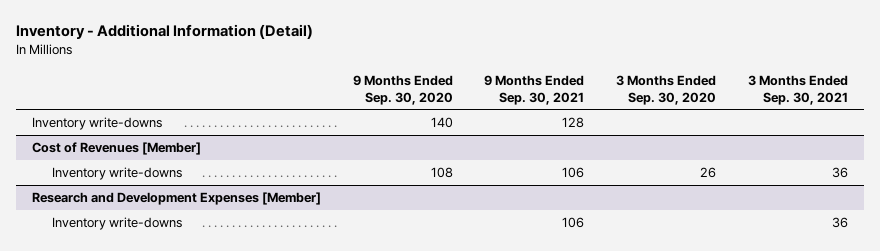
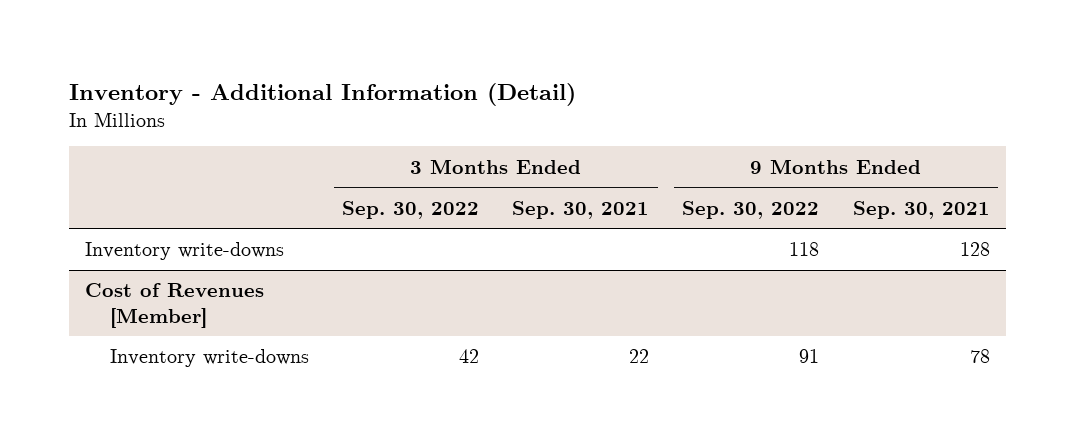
- | 9 Months Ended Sep. 30, 2020 | 9 Months Ended Sep. 30, 2021 | 3 Months Ended Sep. 30, 2020 | 3 Months Ended Sep. 30, 2021
+ | 3 Months Ended Sep. 30, 2022 | 3 Months Ended Sep. 30, 2021 | 9 Months Ended Sep. 30, 2022 | 9 Months Ended Sep. 30, 2021
@ Cost of Revenues [Member]
- Inventory write-downs | 108 | 106 | 26 | 36
- Research and Development Expenses [Member]
- Inventory write-downs | | 106 | | 36
@ Cost of Revenues [Member]
+ Inventory write-downs | 42 | 22 | 91 | 78

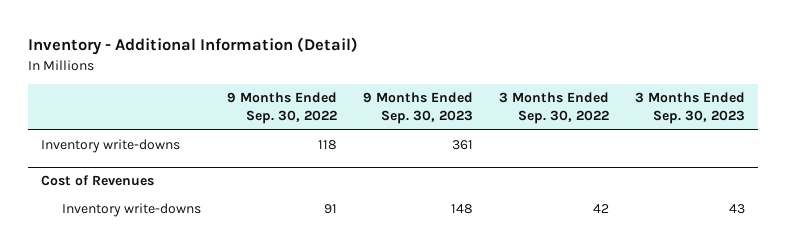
- | 3 Months Ended Sep. 30, 2022 | 3 Months Ended Sep. 30, 2021 | 9 Months Ended Sep. 30, 2022 | 9 Months Ended Sep. 30, 2021
+ | 9 Months Ended Sep. 30, 2022 | 9 Months Ended Sep. 30, 2023 | 3 Months Ended Sep. 30, 2022 | 3 Months Ended Sep. 30, 2023
- Cost of Revenues [Member]
+ Cost of Revenues

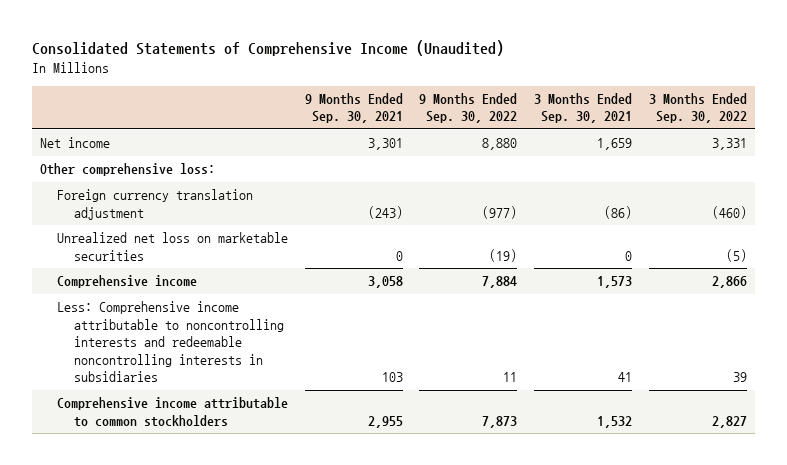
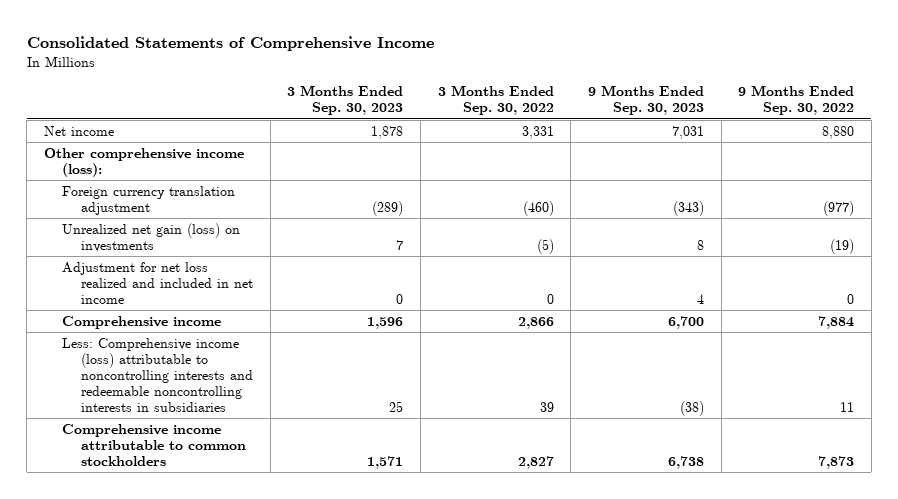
- Consolidated Statements of Comprehensive Income (Unaudited)
+ Consolidated Statements of Comprehensive Income
- | 9 Months Ended Sep. 30, 2021 | 9 Months Ended Sep. 30, 2022 | 3 Months Ended Sep. 30, 2021 | 3 Months Ended Sep. 30, 2022
+ | 3 Months Ended Sep. 30, 2023 | 3 Months Ended Sep. 30, 2022 | 9 Months Ended Sep. 30, 2023 | 9 Months Ended Sep. 30, 2022
- Other comprehensive loss:
+ Other comprehensive income (loss):
- Unrealized net loss on marketable securities | 0 | (19) | 0 | (5)
+ Unrealized net gain (loss) on investments | 7 | (5) | 8 | (19)
+ Adjustment for net loss realized and included in net income | 0 | 0 | 4 | 0
- Less: Comprehensive income attributable to noncontrolling interests and redeemable noncontrolling interests in subsidiaries | 103 | 11 | 41 | 39
+ Less: Comprehensive income (loss) attributable to noncontrolling interests and redeemable noncontrolling interests in subsidiaries | 25 | 39 | (38) | 11

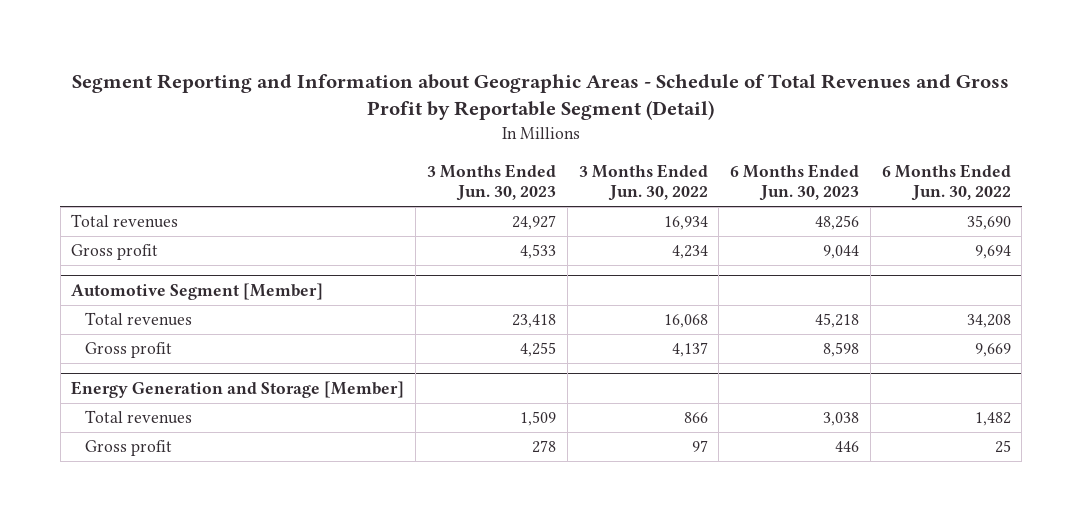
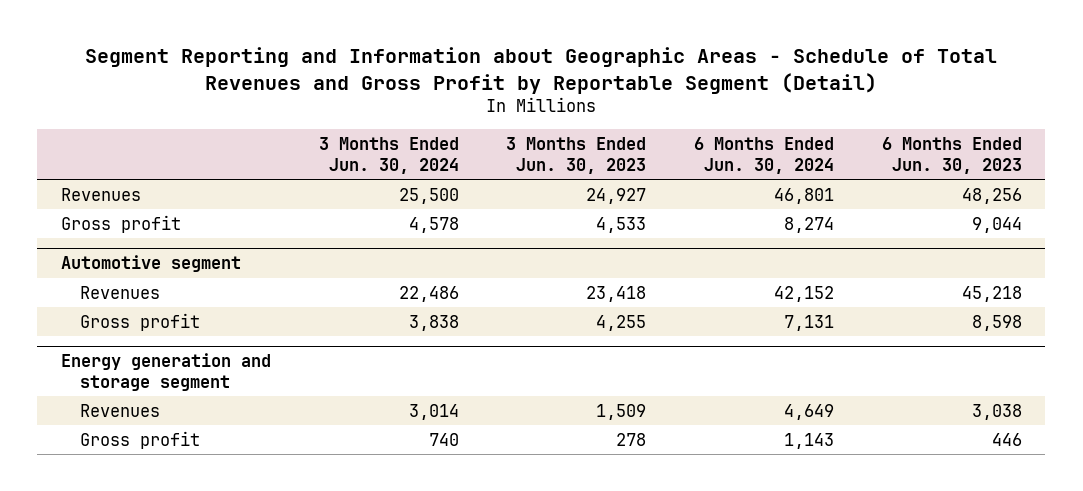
- | 3 Months Ended Jun. 30, 2023 | 3 Months Ended Jun. 30, 2022 | 6 Months Ended Jun. 30, 2023 | 6 Months Ended Jun. 30, 2022
+ | 3 Months Ended Jun. 30, 2024 | 3 Months Ended Jun. 30, 2023 | 6 Months Ended Jun. 30, 2024 | 6 Months Ended Jun. 30, 2023
- Total revenues | 24,927 | 16,934 | 48,256 | 35,690
+ Revenues | 25,500 | 24,927 | 46,801 | 48,256
- Automotive Segment [Member]
- Total revenues | 23,418 | 16,068 | 45,218 | 34,208
+ Automotive segment
+ Revenues | 22,486 | 23,418 | 42,152 | 45,218
- Energy Generation and Storage [Member]
- Total revenues | 1,509 | 866 | 3,038 | 1,482
+ Energy generation and storage segment
+ Revenues | 3,014 | 1,509 | 4,649 | 3,038

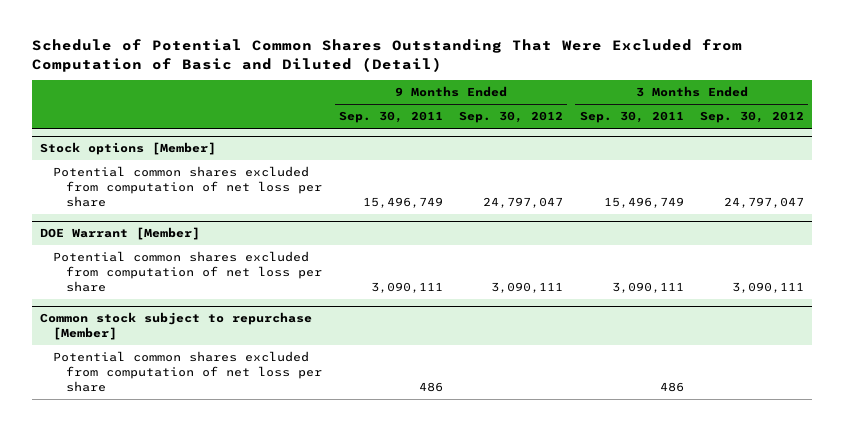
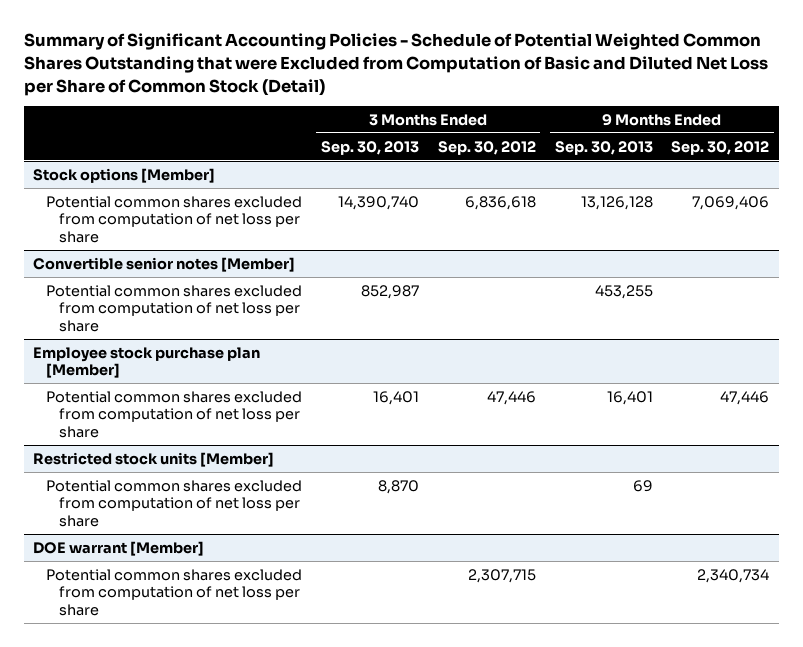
- Schedule of Potential Common Shares Outstanding That Were Excluded from Computation of Basic and Diluted (Detail)
+ Summary of Significant Accounting Policies - Schedule of Potential Weighted Common Shares Outstanding that were Excluded from Computation of Basic and Diluted Net Loss per Share of Common Stock (Detail)
- | 9 Months Ended Sep. 30, 2011 | 9 Months Ended Sep. 30, 2012 | 3 Months Ended Sep. 30, 2011 | 3 Months Ended Sep. 30, 2012
+ | 3 Months Ended Sep. 30, 2013 | 3 Months Ended Sep. 30, 2012 | 9 Months Ended Sep. 30, 2013 | 9 Months Ended Sep. 30, 2012
@ Stock options [Member]
- Potential common shares excluded from computation of net loss per share | 15,496,749 | 24,797,047 | 15,496,749 | 24,797,047
- DOE Warrant [Member]
- Potential common shares excluded from computation of net loss per share | 3,090,111 | 3,090,111 | 3,090,111 | 3,090,111
- Common stock subject to repurchase [Member]
@ Stock options [Member]
+ Potential common shares excluded from computation of net loss per share | 14,390,740 | 6,836,618 | 13,126,128 | 7,069,406
+ Convertible senior notes [Member]
+ Employee stock purchase plan [Member]
+ Potential common shares excluded from computation of net loss per share | 16,401 | 47,446 | 16,401 | 47,446
+ Restricted stock units [Member]
+ Potential common shares excluded from computation of net loss per share | 8,870 | | 69 |
+ DOE warrant [Member]
+ Potential common shares excluded from computation of net loss per share | | 2,307,715 | | 2,340,734

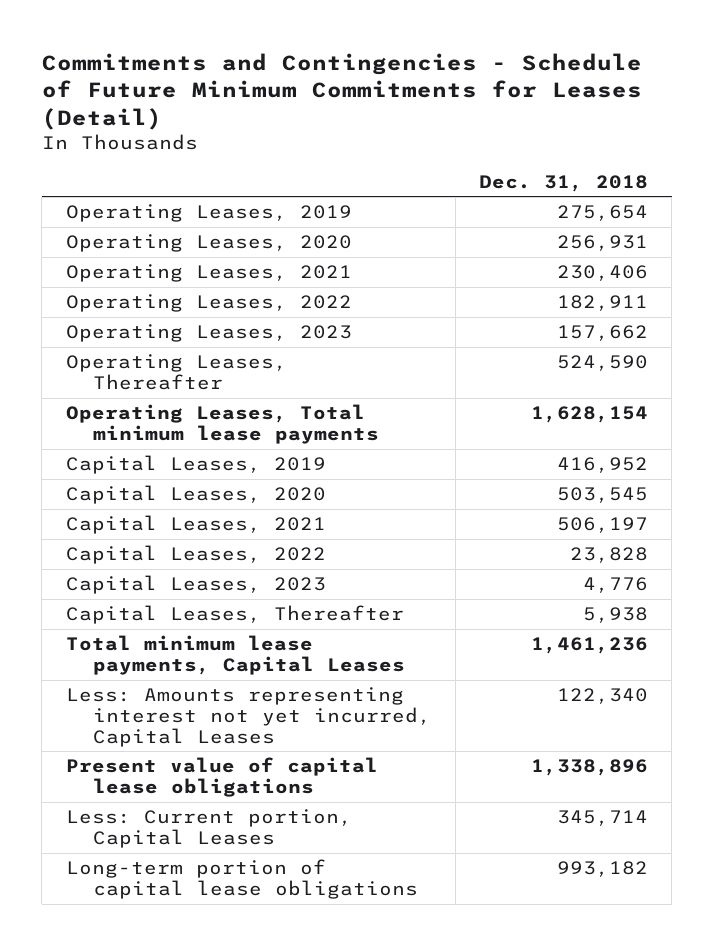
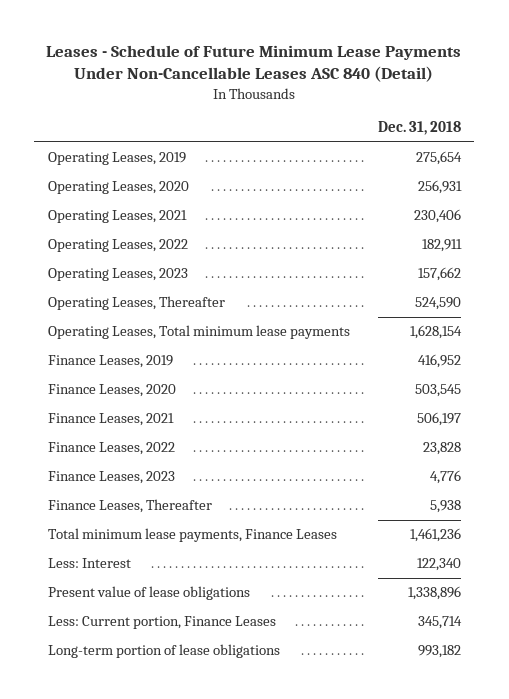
- Commitments and Contingencies - Schedule of Future Minimum Commitments for Leases (Detail)
+ Leases - Schedule of Future Minimum Lease Payments Under Non-Cancellable Leases ASC 840 (Detail)
- Capital Leases, 2019 | 416,952
- Capital Leases, 2020 | 503,545
- Capital Leases, 2021 | 506,197
- Capital Leases, 2022 | 23,828
- Capital Leases, 2023 | 4,776
- Capital Leases, Thereafter | 5,938
- Total minimum lease payments, Capital Leases | 1,461,236
- Less: Amounts representing interest not yet incurred, Capital Leases | 122,340
- Present value of capital lease obligations | 1,338,896
- Less: Current portion, Capital Leases | 345,714
- Long-term portion of capital lease obligations | 993,182
+ Finance Leases, 2019 | 416,952
+ Finance Leases, 2020 | 503,545
+ Finance Leases, 2021 | 506,197
+ Finance Leases, 2022 | 23,828
+ Finance Leases, 2023 | 4,776
+ Finance Leases, Thereafter | 5,938
+ Total minimum lease payments, Finance Leases | 1,461,236
+ Less: Interest | 122,340
+ Present value of lease obligations | 1,338,896
+ Less: Current portion, Finance Leases | 345,714
+ Long-term portion of lease obligations | 993,182

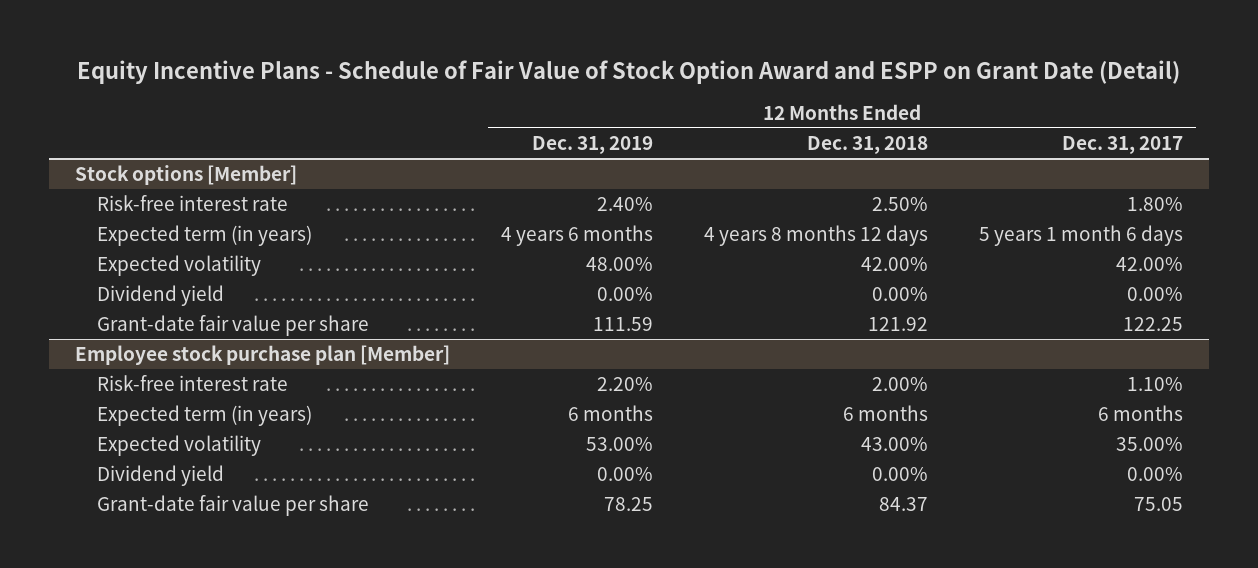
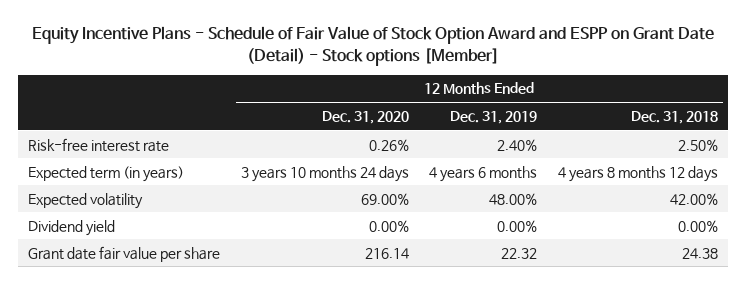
- Equity Incentive Plans - Schedule of Fair Value of Stock Option Award and ESPP on Grant Date (Detail)
+ Equity Incentive Plans - Schedule of Fair Value of Stock Option Award and ESPP on Grant Date (Detail) - Stock options [Member]
- | 12 Months Ended Dec. 31, 2019 | 12 Months Ended Dec. 31, 2018 | 12 Months Ended Dec. 31, 2017
+ | 12 Months Ended Dec. 31, 2020 | 12 Months Ended Dec. 31, 2019 | 12 Months Ended Dec. 31, 2018
- Stock options [Member]
- Grant-date fair value per share | 111.59 | 121.92 | 122.25
- Employee stock purchase plan [Member]
- Risk-free interest rate | 2.20% | 2.00% | 1.10%
- Expected term (in years) | 6 months | 6 months | 6 months
- Expected volatility | 53.00% | 43.00% | 35.00%
- Dividend yield | 0.00% | 0.00% | 0.00%
- Grant-date fair value per share | 78.25 | 84.37 | 75.05
+ Grant date fair value per share | 216.14 | 22.32 | 24.38

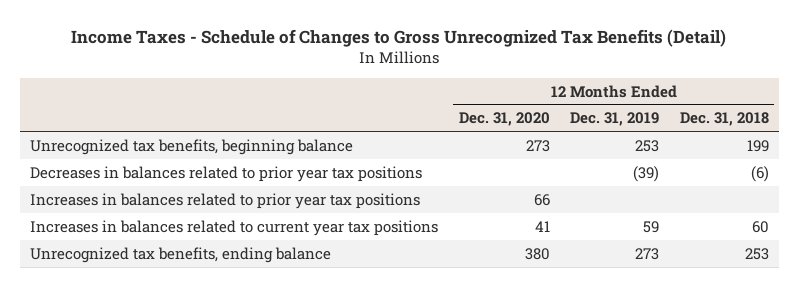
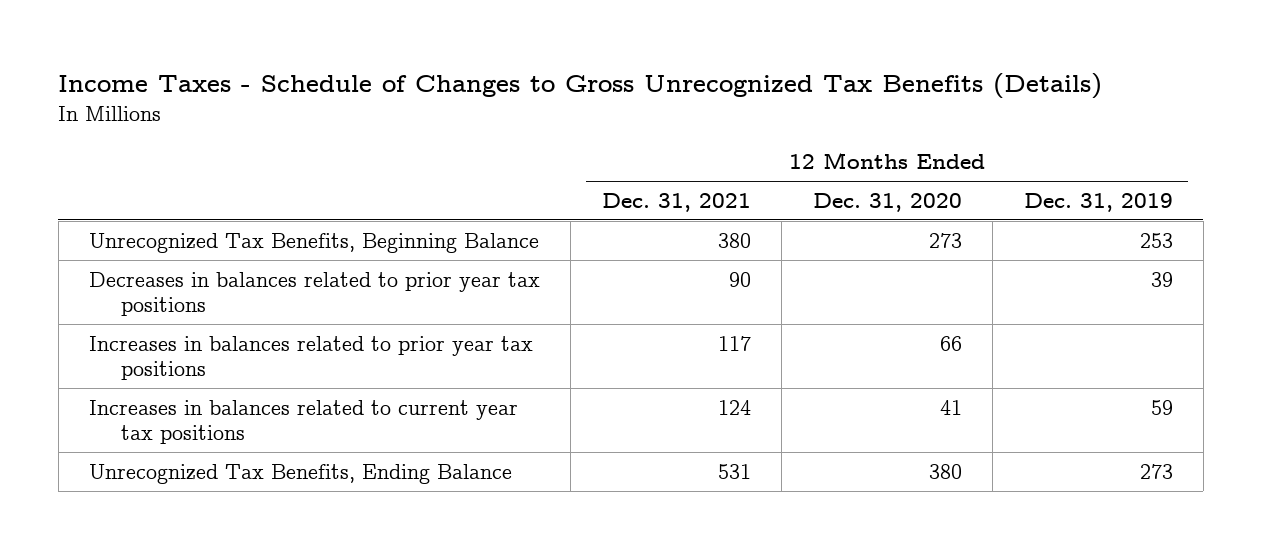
- Income Taxes - Schedule of Changes to Gross Unrecognized Tax Benefits (Detail)
+ Income Taxes - Schedule of Changes to Gross Unrecognized Tax Benefits (Details)
- | 12 Months Ended Dec. 31, 2020 | 12 Months Ended Dec. 31, 2019 | 12 Months Ended Dec. 31, 2018
+ | 12 Months Ended Dec. 31, 2021 | 12 Months Ended Dec. 31, 2020 | 12 Months Ended Dec. 31, 2019
- Unrecognized tax benefits, beginning balance | 273 | 253 | 199
- Decreases in balances related to prior year tax positions | | (39) | (6)
+ Unrecognized Tax Benefits, Beginning Balance | 380 | 273 | 253
+ Decreases in balances related to prior year tax positions | 90 | | 39
- Unrecognized tax benefits, ending balance | 380 | 273 | 253
+ Unrecognized Tax Benefits, Ending Balance | 531 | 380 | 273

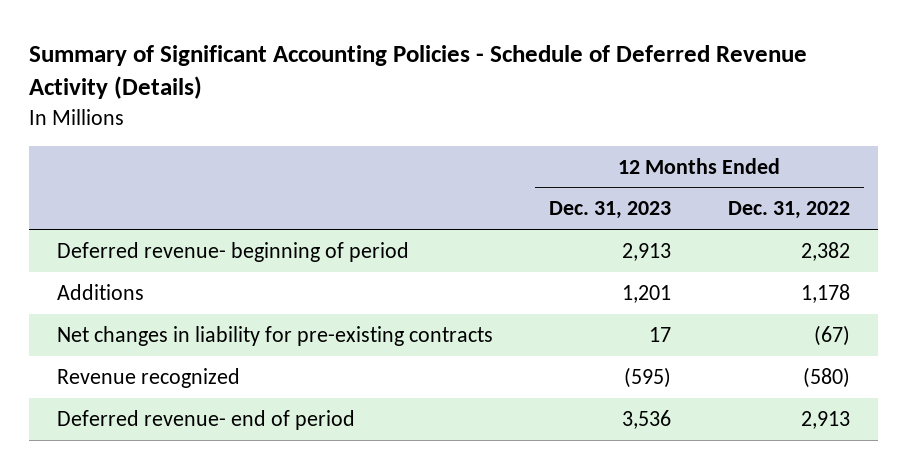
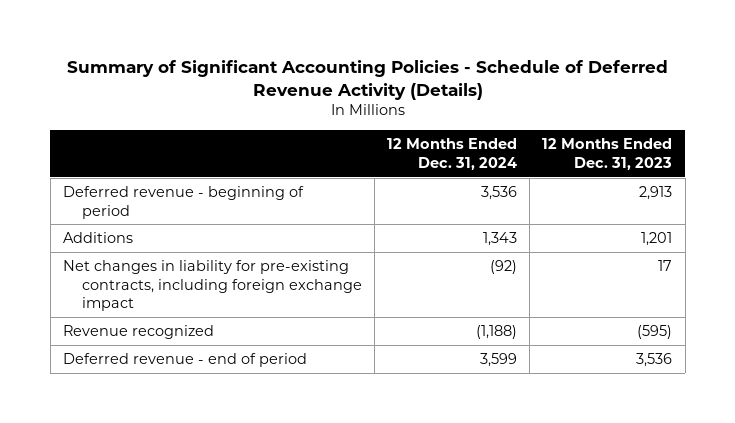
- | 12 Months Ended Dec. 31, 2023 | 12 Months Ended Dec. 31, 2022
+ | 12 Months Ended Dec. 31, 2024 | 12 Months Ended Dec. 31, 2023
- Deferred revenue- beginning of period | 2,913 | 2,382
+ Deferred revenue - beginning of period | 3,536 | 2,913
- Net changes in liability for pre-existing contracts | 17 | (67)
+ Net changes in liability for pre-existing contracts, including foreign exchange impact | (92) | 17
- Deferred revenue- end of period | 3,536 | 2,913
+ Deferred revenue - end of period | 3,599 | 3,536

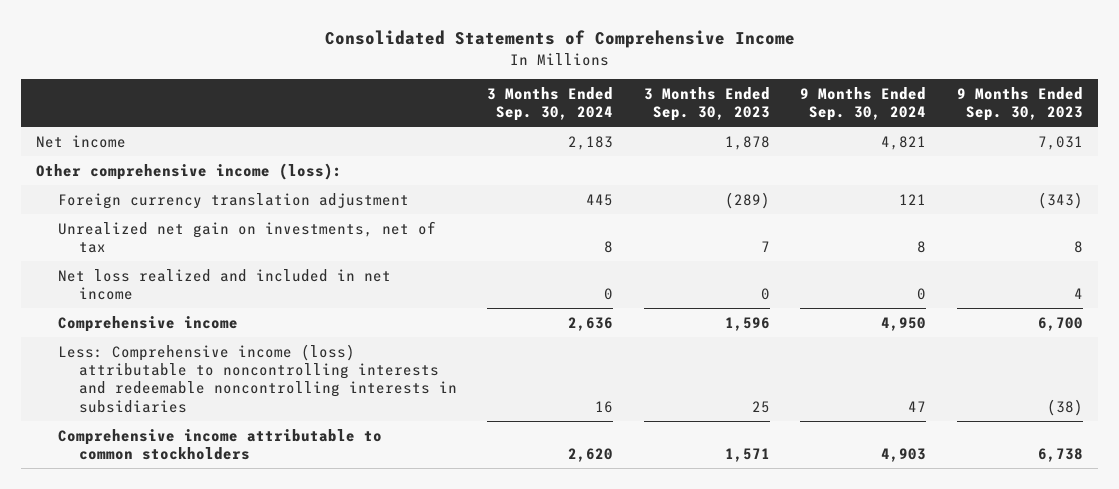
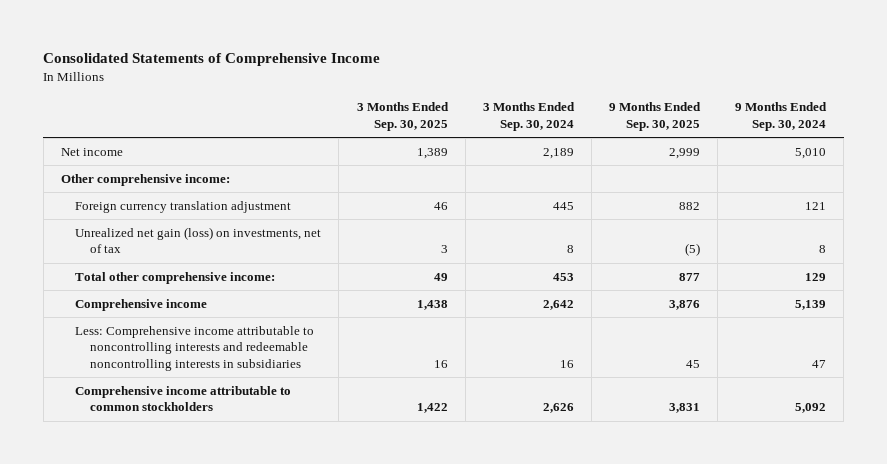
- | 3 Months Ended Sep. 30, 2024 | 3 Months Ended Sep. 30, 2023 | 9 Months Ended Sep. 30, 2024 | 9 Months Ended Sep. 30, 2023
+ | 3 Months Ended Sep. 30, 2025 | 3 Months Ended Sep. 30, 2024 | 9 Months Ended Sep. 30, 2025 | 9 Months Ended Sep. 30, 2024
- Net income | 2,183 | 1,878 | 4,821 | 7,031
- Other comprehensive income (loss):
+ Net income | 1,389 | 2,189 | 2,999 | 5,010
+ Other comprehensive income:
- Unrealized net gain on investments, net of tax | 8 | 7 | 8 | 8
- Net loss realized and included in net income | 0 | 0 | 0 | 4
- Comprehensive income | 2,636 | 1,596 | 4,950 | 6,700
- Less: Comprehensive income (loss) attributable to noncontrolling interests and redeemable noncontrolling interests in subsidiaries | 16 | 25 | 47 | (38)
- Comprehensive income attributable to common stockholders | 2,620 | 1,571 | 4,903 | 6,738
+ Unrealized net gain (loss) on investments, net of tax | 3 | 8 | (5) | 8
+ Total other comprehensive income: | 49 | 453 | 877 | 129
+ Comprehensive income | 1,438 | 2,642 | 3,876 | 5,139
+ Less: Comprehensive income attributable to noncontrolling interests and redeemable noncontrolling interests in subsidiaries | 16 | 16 | 45 | 47
+ Comprehensive income attributable to common stockholders | 1,422 | 2,626 | 3,831 | 5,092

